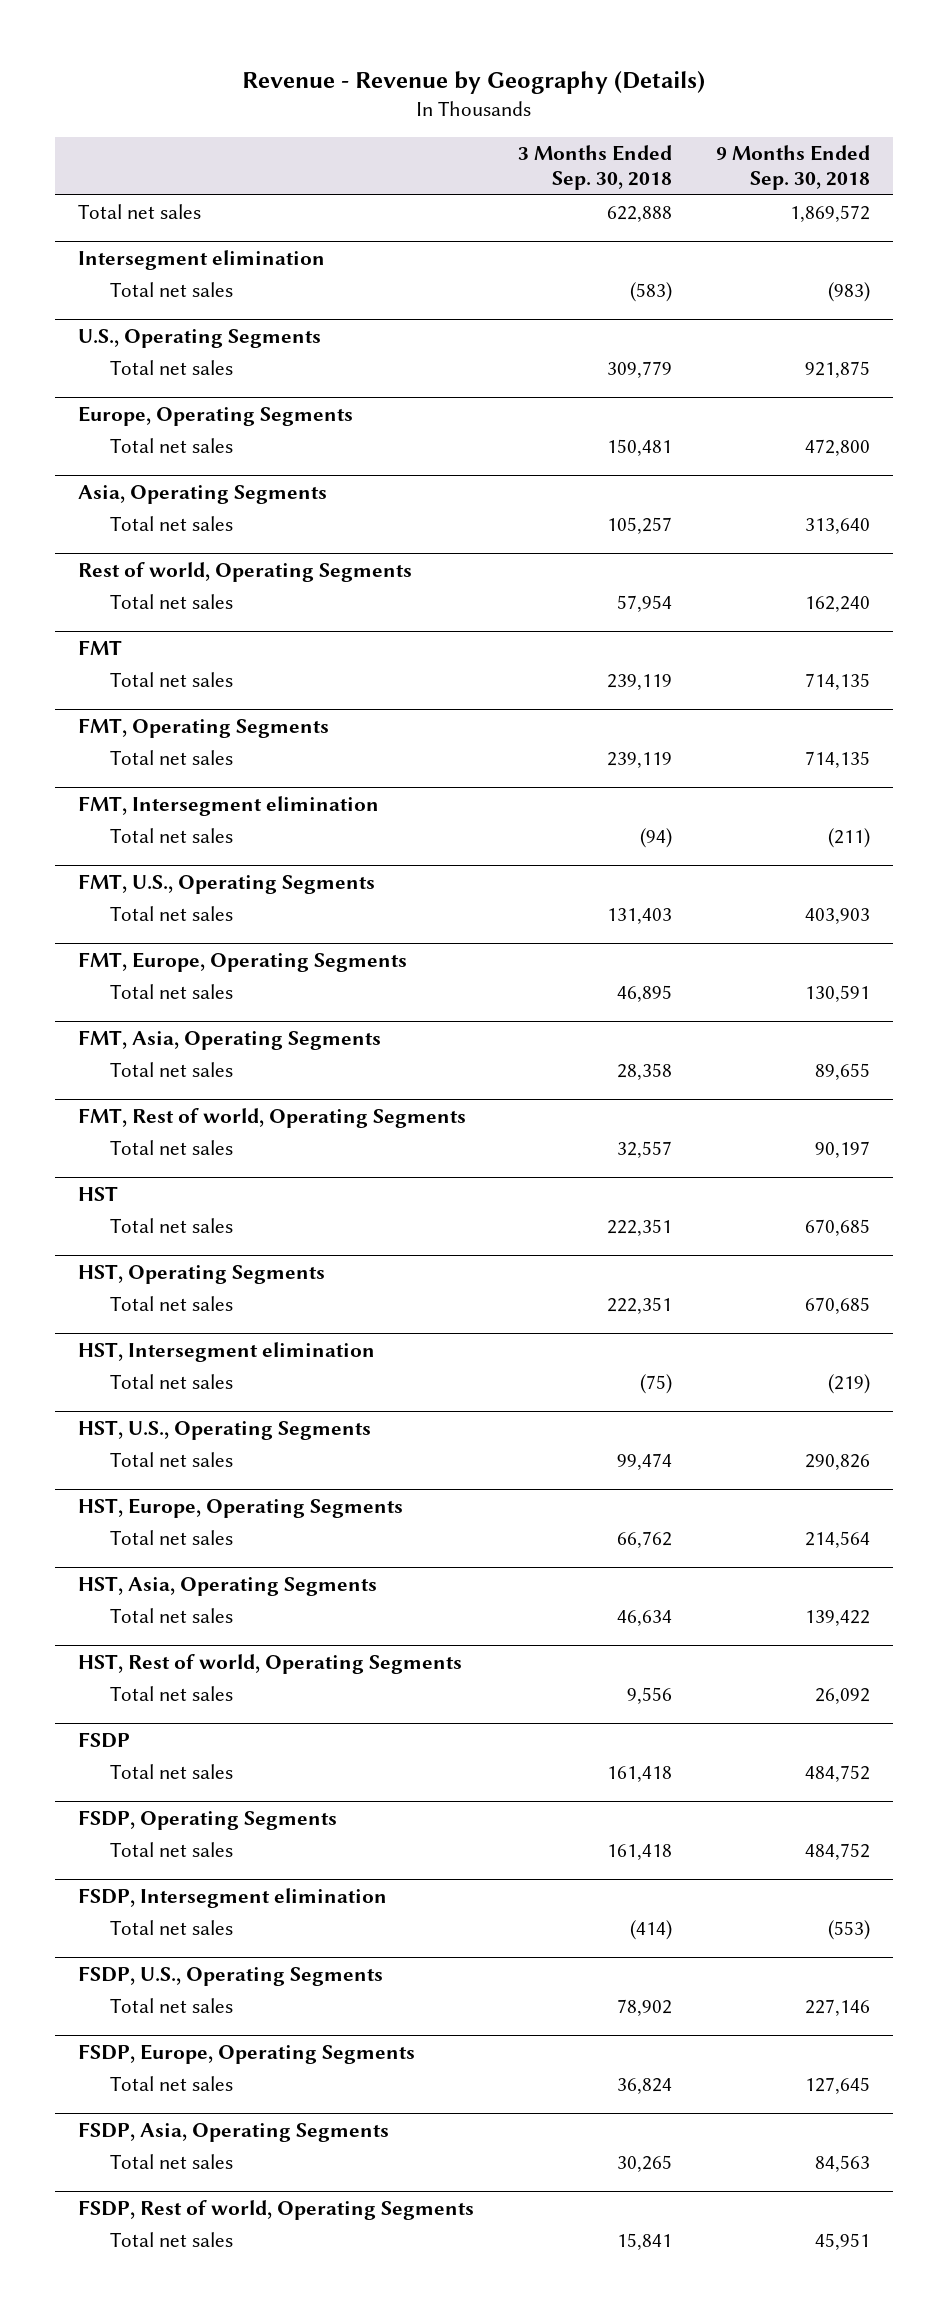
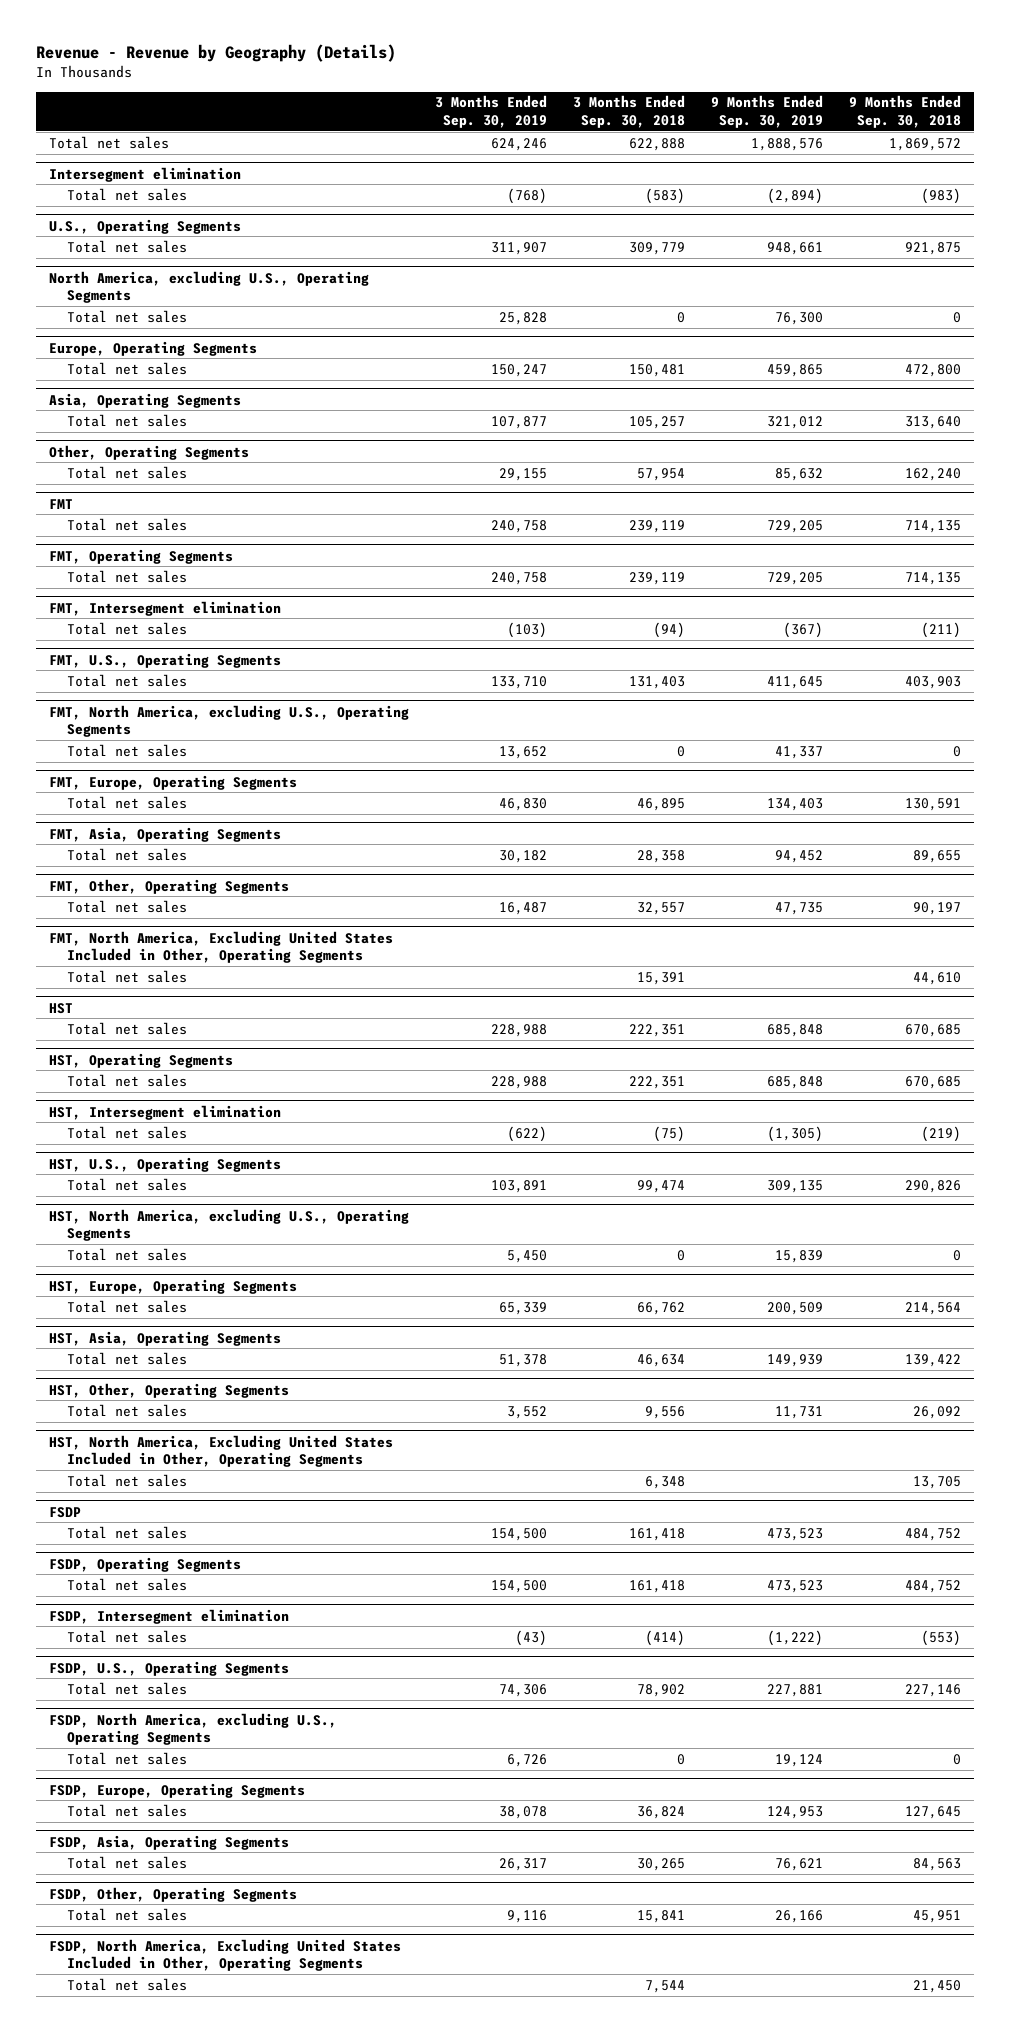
- | 3 Months Ended Sep. 30, 2018 | 9 Months Ended Sep. 30, 2018
+ | 3 Months Ended Sep. 30, 2019 | 3 Months Ended Sep. 30, 2018 | 9 Months Ended Sep. 30, 2019 | 9 Months Ended Sep. 30, 2018
+ North America, excluding U.S., Operating Segments
+ Total net sales | 25,828 | 0 | 76,300 | 0
- Rest of world, Operating Segments
+ Other, Operating Segments
+ FMT, North America, excluding U.S., Operating Segments
+ Total net sales | 13,652 | 0 | 41,337 | 0
- FMT, Rest of world, Operating Segments
+ FMT, Other, Operating Segments
+ FMT, North America, Excluding United States Included in Other, Operating Segments
+ Total net sales | | 15,391 | | 44,610
+ HST, North America, excluding U.S., Operating Segments
+ Total net sales | 5,450 | 0 | 15,839 | 0
- HST, Rest of world, Operating Segments
+ HST, Other, Operating Segments
+ HST, North America, Excluding United States Included in Other, Operating Segments
+ Total net sales | | 6,348 | | 13,705
+ FSDP, North America, excluding U.S., Operating Segments
+ Total net sales | 6,726 | 0 | 19,124 | 0
- FSDP, Rest of world, Operating Segments
+ FSDP, Other, Operating Segments
+ FSDP, North America, Excluding United States Included in Other, Operating Segments
+ Total net sales | | 7,544 | | 21,450

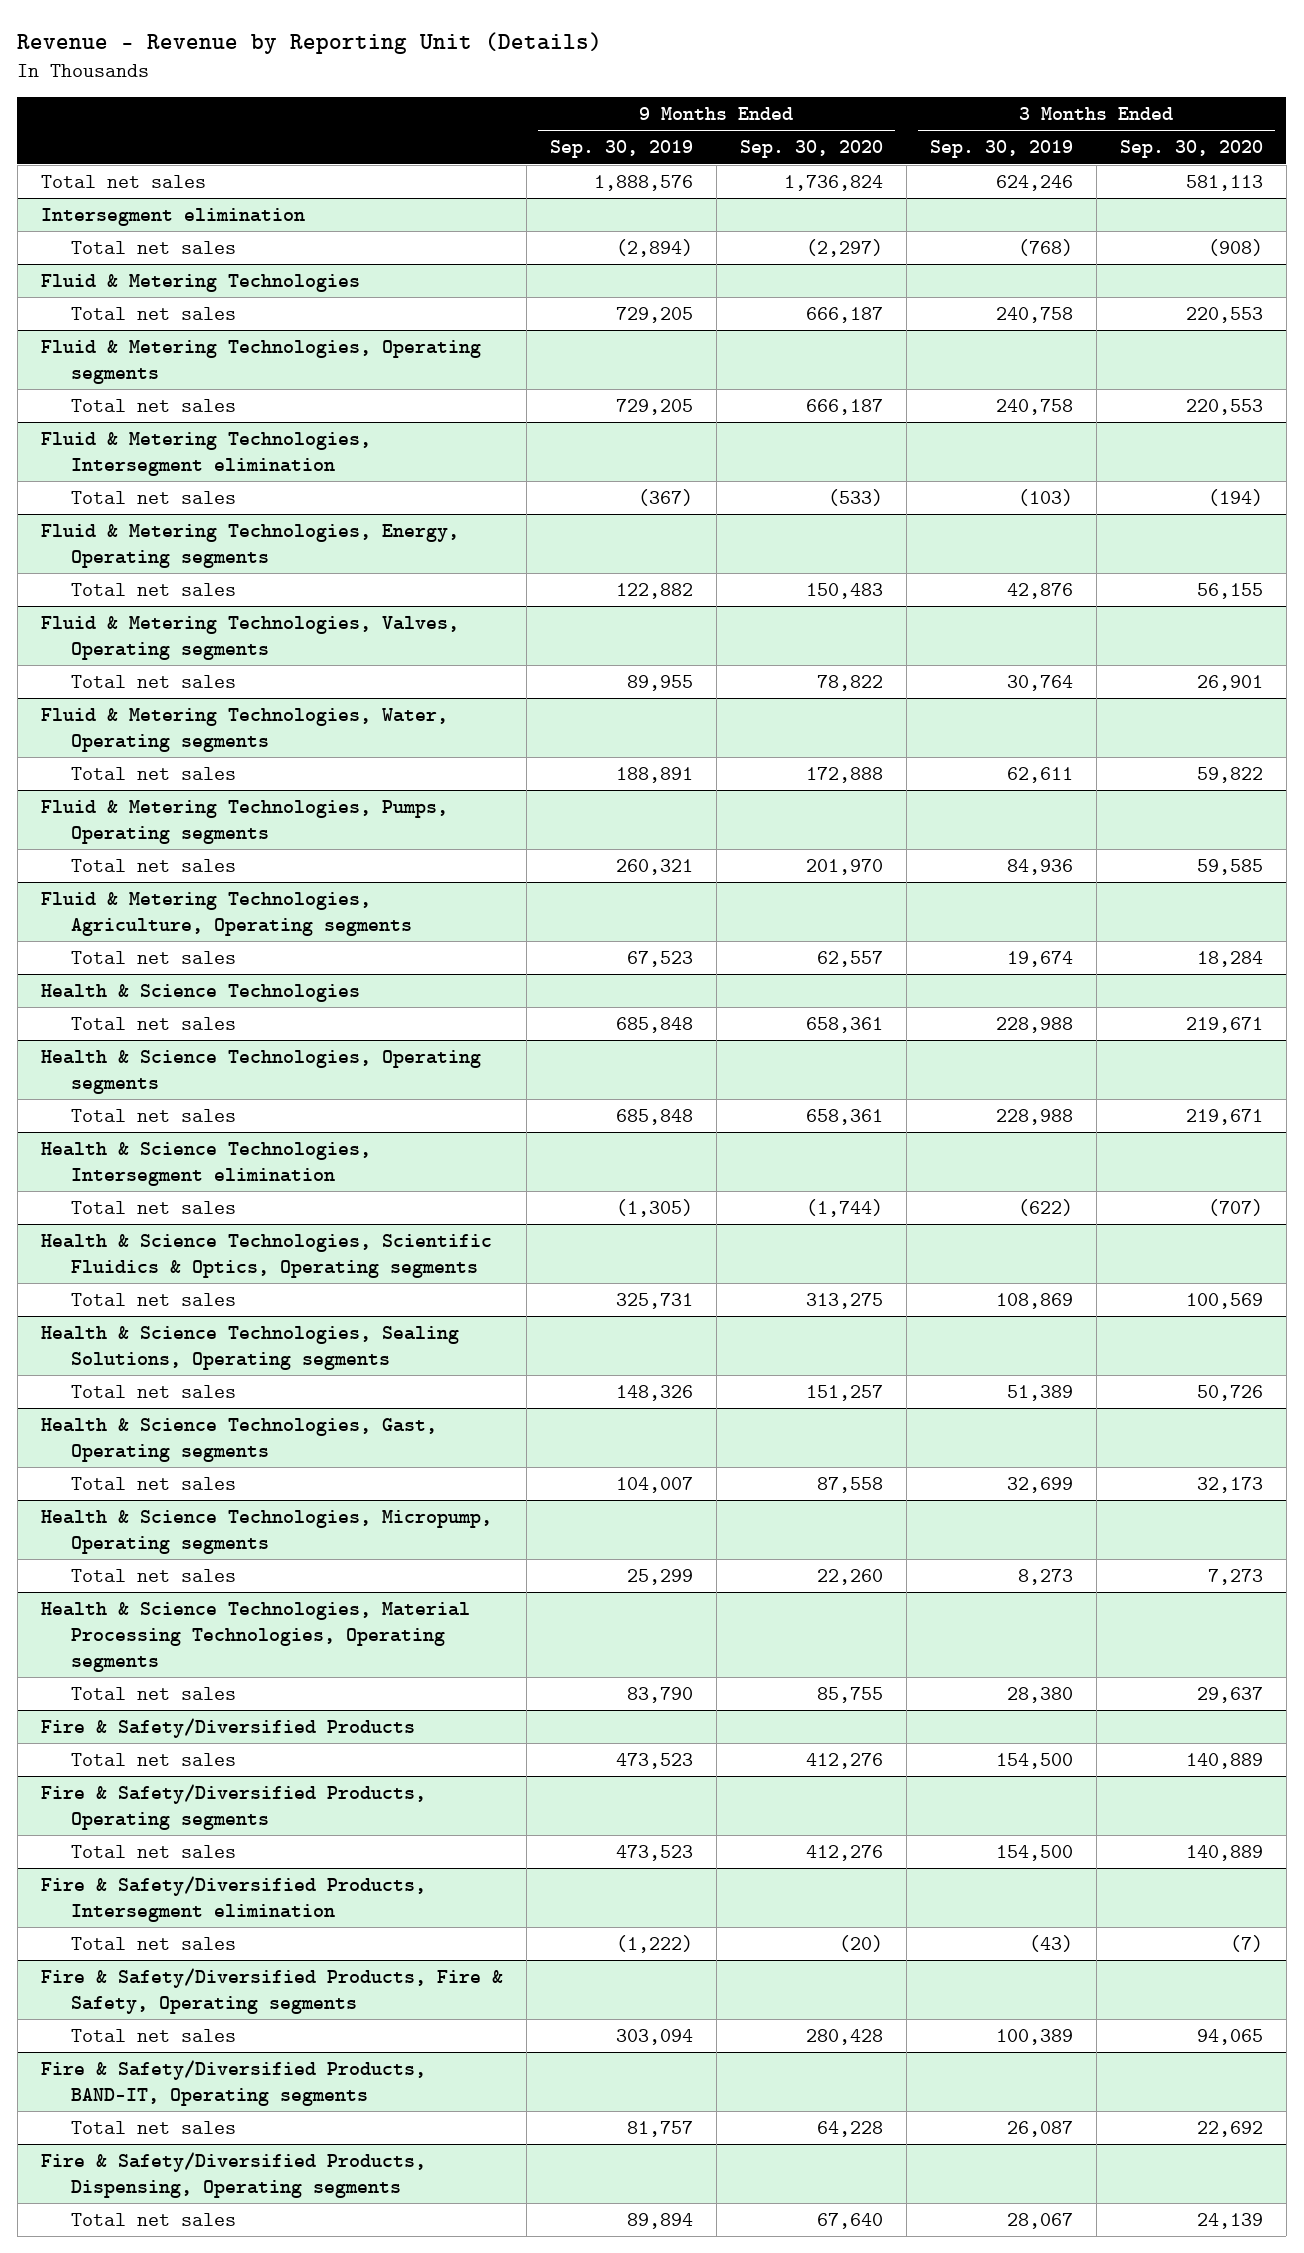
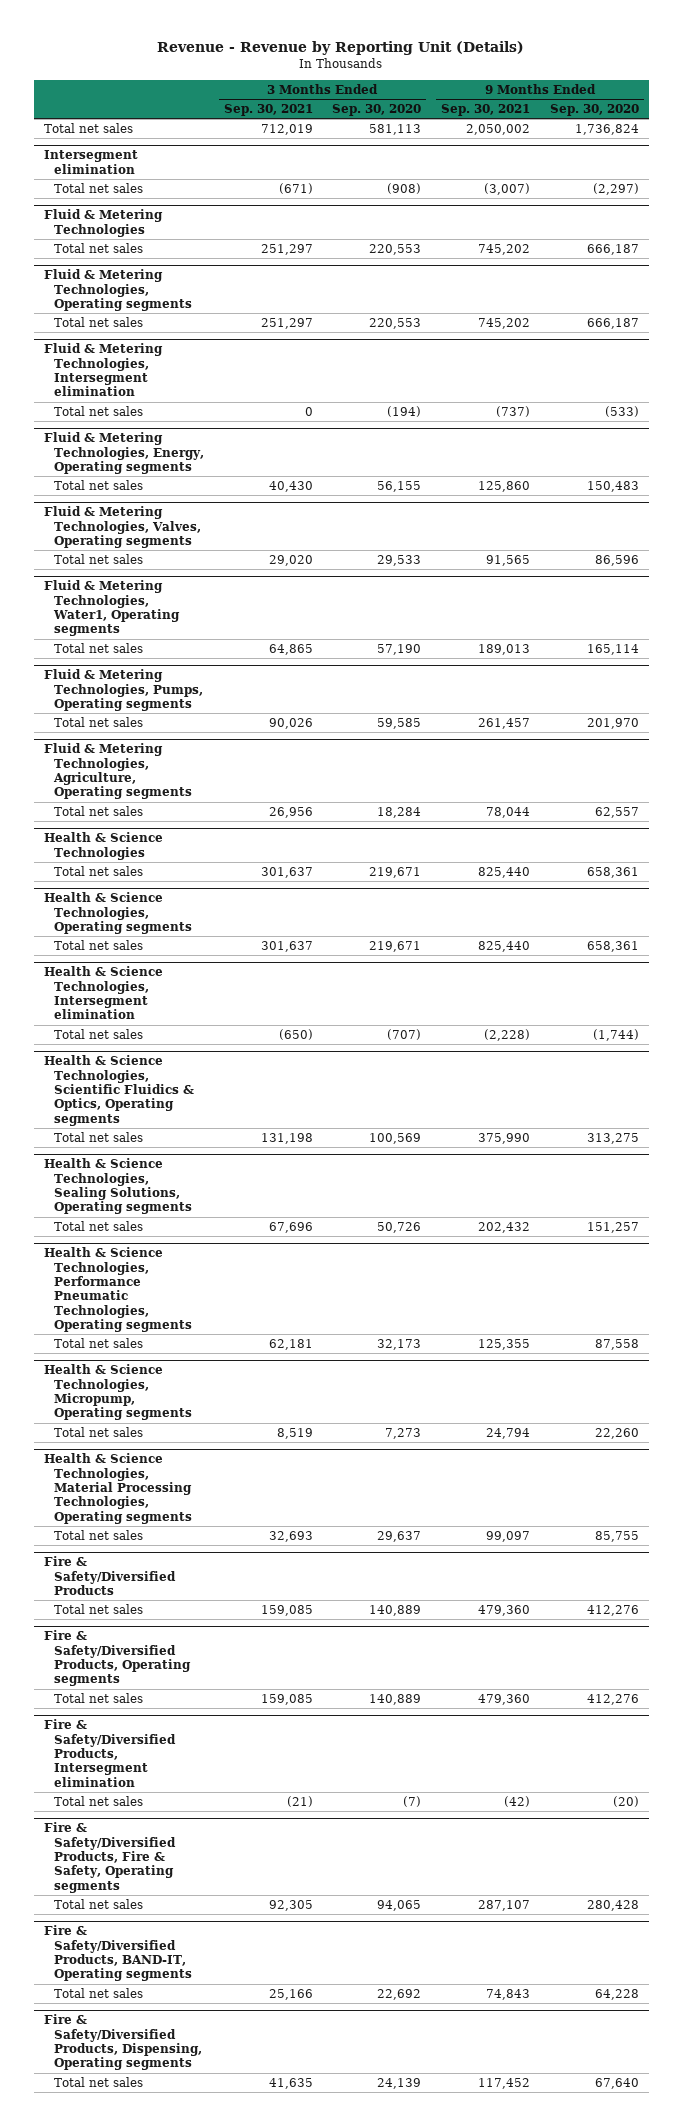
- | 9 Months Ended Sep. 30, 2019 | 9 Months Ended Sep. 30, 2020 | 3 Months Ended Sep. 30, 2019 | 3 Months Ended Sep. 30, 2020
+ | 3 Months Ended Sep. 30, 2021 | 3 Months Ended Sep. 30, 2020 | 9 Months Ended Sep. 30, 2021 | 9 Months Ended Sep. 30, 2020
@ Fluid & Metering Technologies, Valves, Operating segments
- Total net sales | 89,955 | 78,822 | 30,764 | 26,901
- Fluid & Metering Technologies, Water, Operating segments
- Total net sales | 188,891 | 172,888 | 62,611 | 59,822
@ Fluid & Metering Technologies, Valves, Operating segments
+ Total net sales | 29,020 | 29,533 | 91,565 | 86,596
+ Fluid & Metering Technologies, Water1, Operating segments
+ Total net sales | 64,865 | 57,190 | 189,013 | 165,114
- Health & Science Technologies, Gast, Operating segments
+ Health & Science Technologies, Performance Pneumatic Technologies, Operating segments

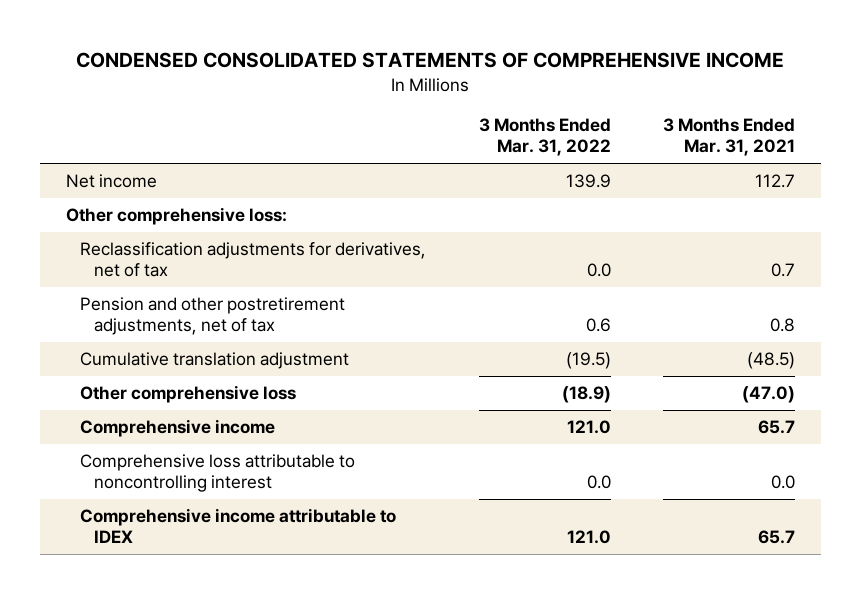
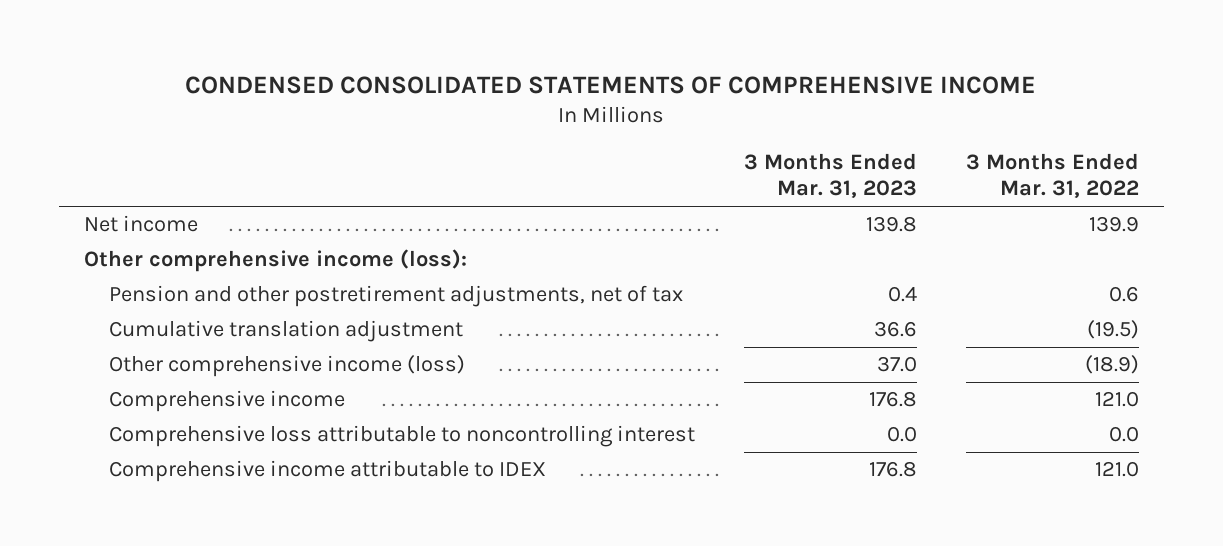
- | 3 Months Ended Mar. 31, 2022 | 3 Months Ended Mar. 31, 2021
+ | 3 Months Ended Mar. 31, 2023 | 3 Months Ended Mar. 31, 2022
- Other comprehensive loss:
- Reclassification adjustments for derivatives, net of tax | 0.0 | 0.7
+ Other comprehensive income (loss):
- Other comprehensive loss | (18.9) | (47.0)
+ Other comprehensive income (loss) | 37.0 | (18.9)

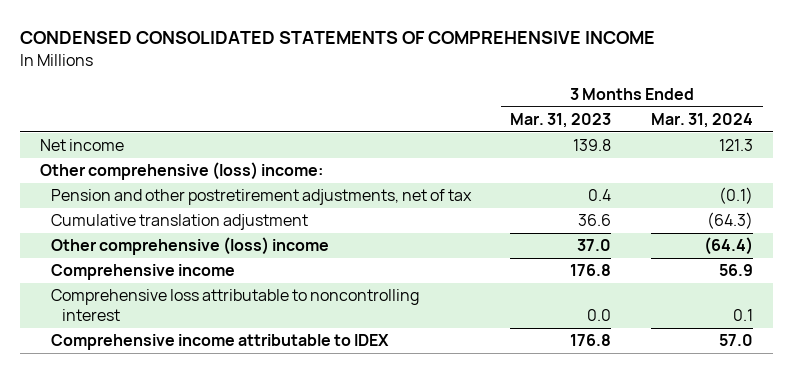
- | 3 Months Ended Mar. 31, 2023 | 3 Months Ended Mar. 31, 2022
+ | 3 Months Ended Mar. 31, 2023 | 3 Months Ended Mar. 31, 2024
- Other comprehensive income (loss):
+ Other comprehensive (loss) income:
- Other comprehensive income (loss) | 37.0 | (18.9)
+ Other comprehensive (loss) income | 37.0 | (64.4)

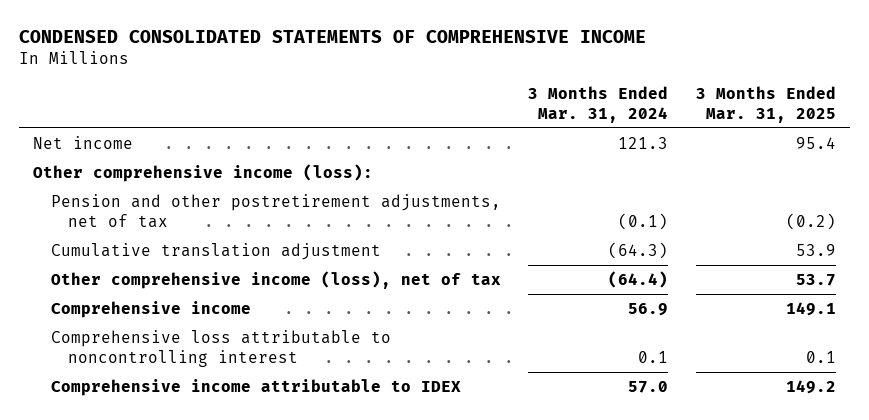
- | 3 Months Ended Mar. 31, 2023 | 3 Months Ended Mar. 31, 2024
+ | 3 Months Ended Mar. 31, 2024 | 3 Months Ended Mar. 31, 2025
- Other comprehensive (loss) income:
+ Other comprehensive income (loss):
- Other comprehensive (loss) income | 37.0 | (64.4)
+ Other comprehensive income (loss), net of tax | (64.4) | 53.7

